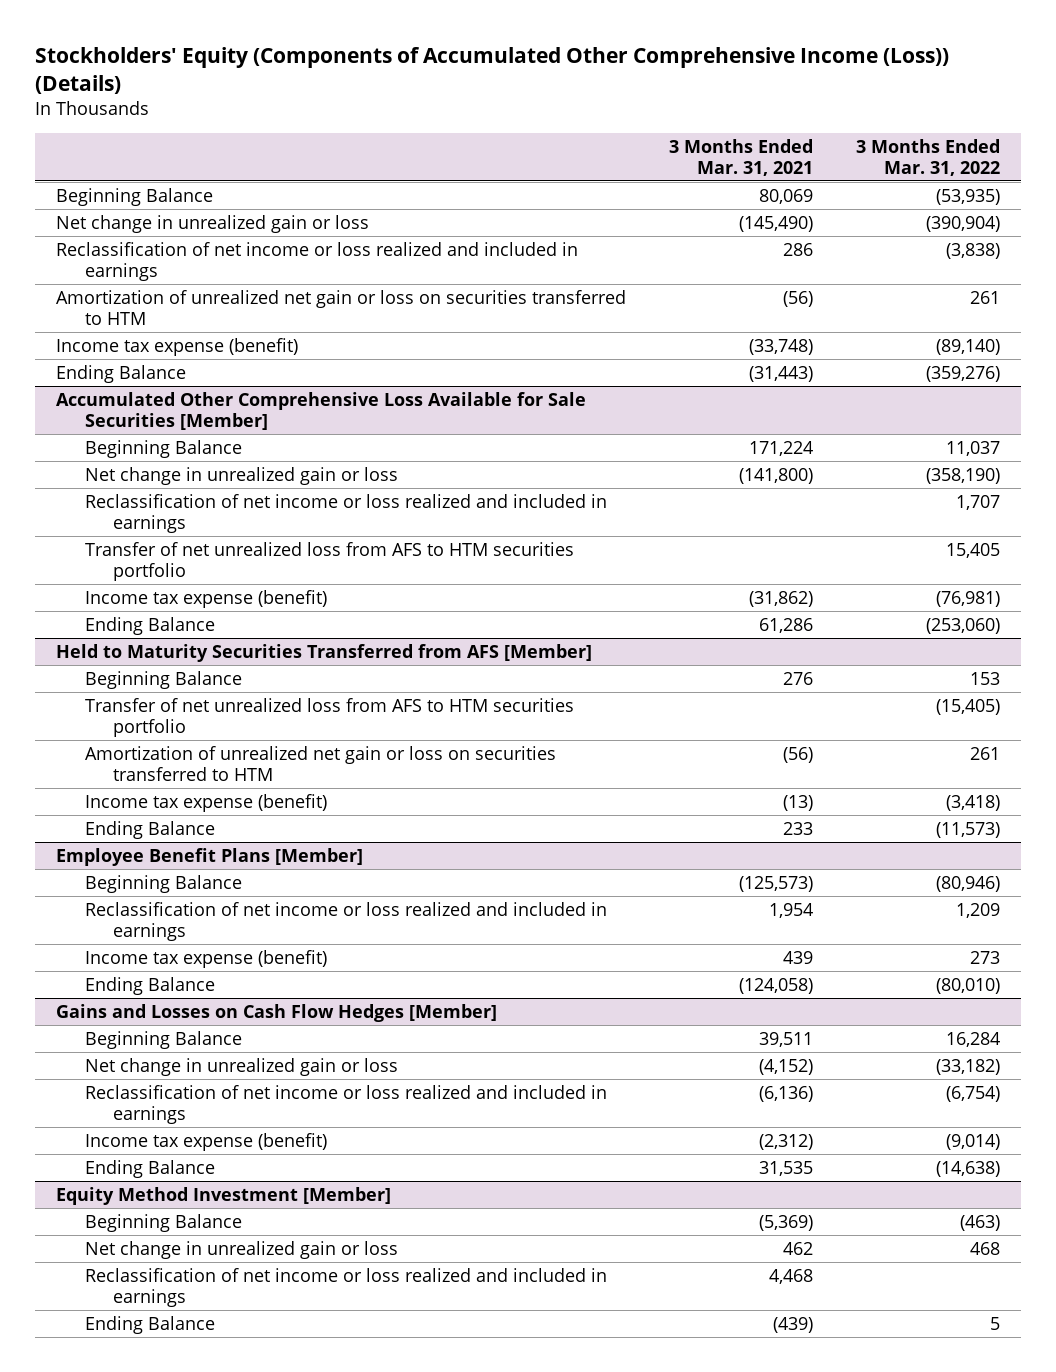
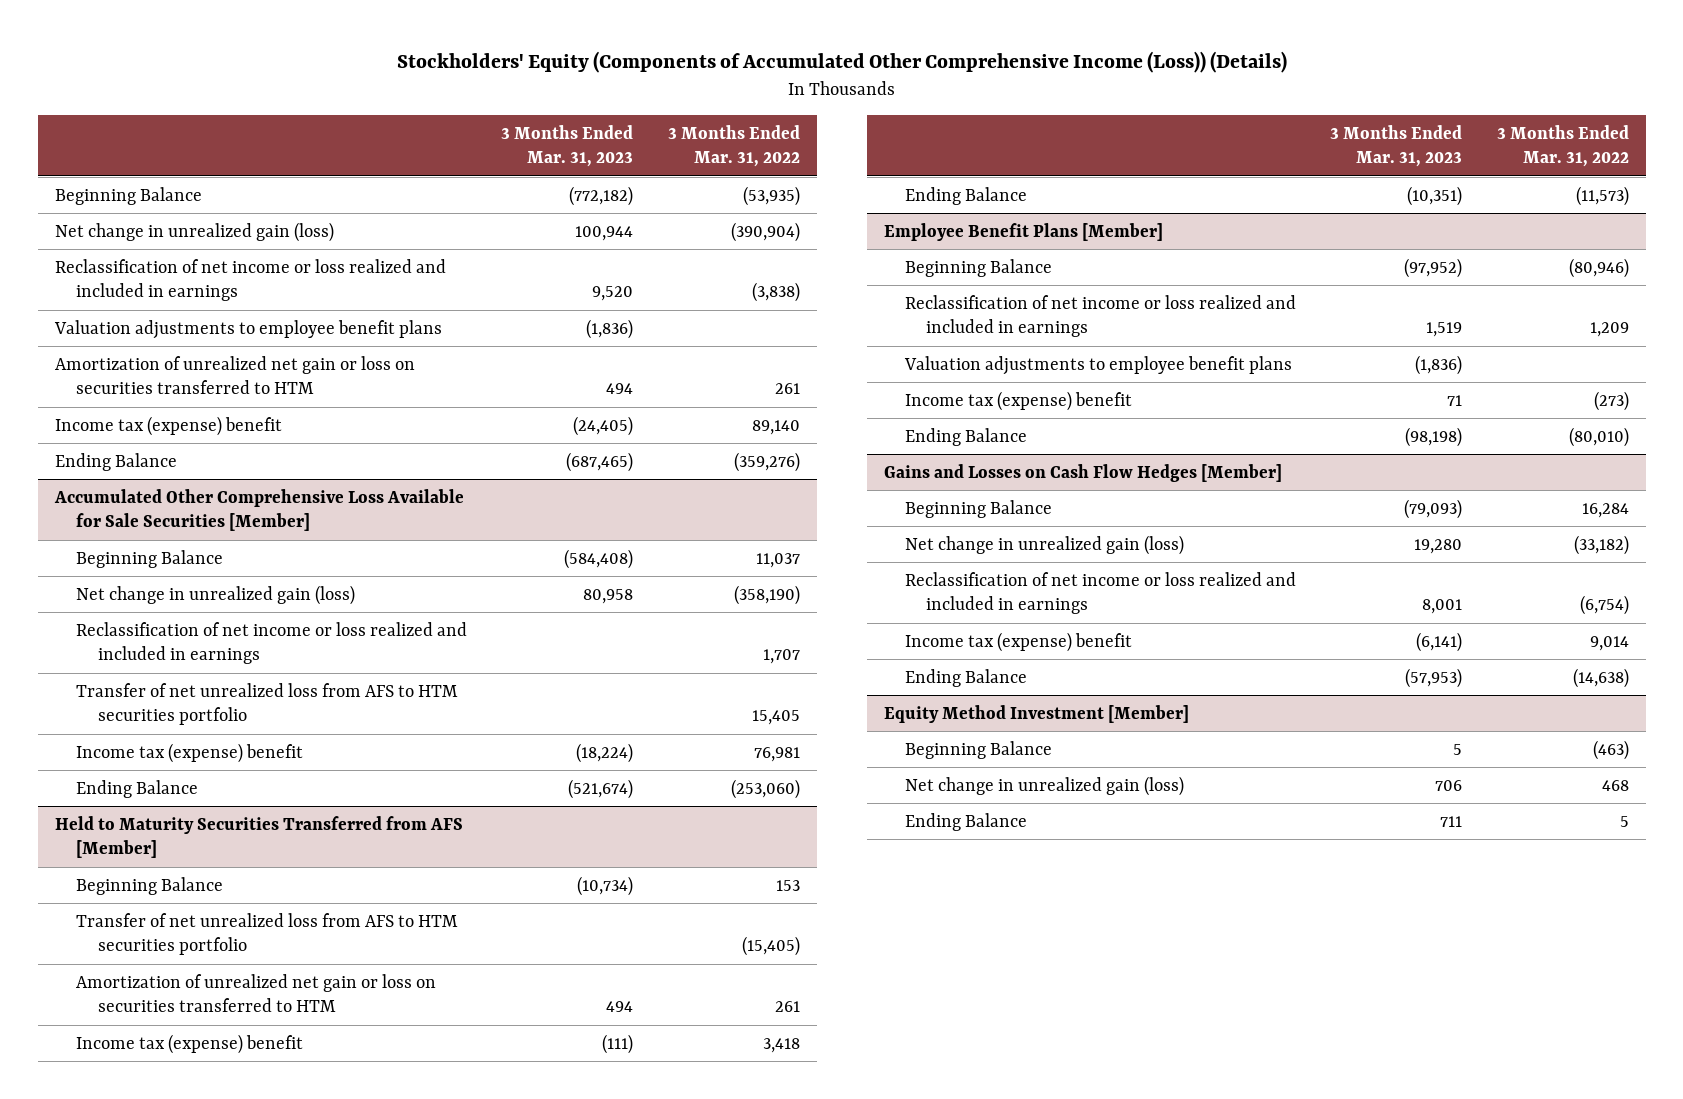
- | 3 Months Ended Mar. 31, 2021 | 3 Months Ended Mar. 31, 2022
+ | 3 Months Ended Mar. 31, 2023 | 3 Months Ended Mar. 31, 2022
- Net change in unrealized gain or loss | (145,490) | (390,904)
+ Net change in unrealized gain (loss) | 100,944 | (390,904)
+ Valuation adjustments to employee benefit plans | (1,836) |
- Income tax expense (benefit) | (33,748) | (89,140)
+ Income tax (expense) benefit | (24,405) | 89,140
@ Accumulated Other Comprehensive Loss Available for Sale Securities [Member]
- Net change in unrealized gain or loss | (141,800) | (358,190)
+ Net change in unrealized gain (loss) | 80,958 | (358,190)
- Income tax expense (benefit) | (31,862) | (76,981)
+ Income tax (expense) benefit | (18,224) | 76,981
@ Held to Maturity Securities Transferred from AFS [Member]
- Income tax expense (benefit) | (13) | (3,418)
+ Income tax (expense) benefit | (111) | 3,418
@ Employee Benefit Plans [Member]
- Income tax expense (benefit) | 439 | 273
+ Valuation adjustments to employee benefit plans | (1,836) |
+ Income tax (expense) benefit | 71 | (273)
@ Gains and Losses on Cash Flow Hedges [Member]
- Net change in unrealized gain or loss | (4,152) | (33,182)
+ Net change in unrealized gain (loss) | 19,280 | (33,182)
- Income tax expense (benefit) | (2,312) | (9,014)
+ Income tax (expense) benefit | (6,141) | 9,014
@ Equity Method Investment [Member]
- Net change in unrealized gain or loss | 462 | 468
- Reclassification of net income or loss realized and included in earnings | 4,468 |
+ Net change in unrealized gain (loss) | 706 | 468

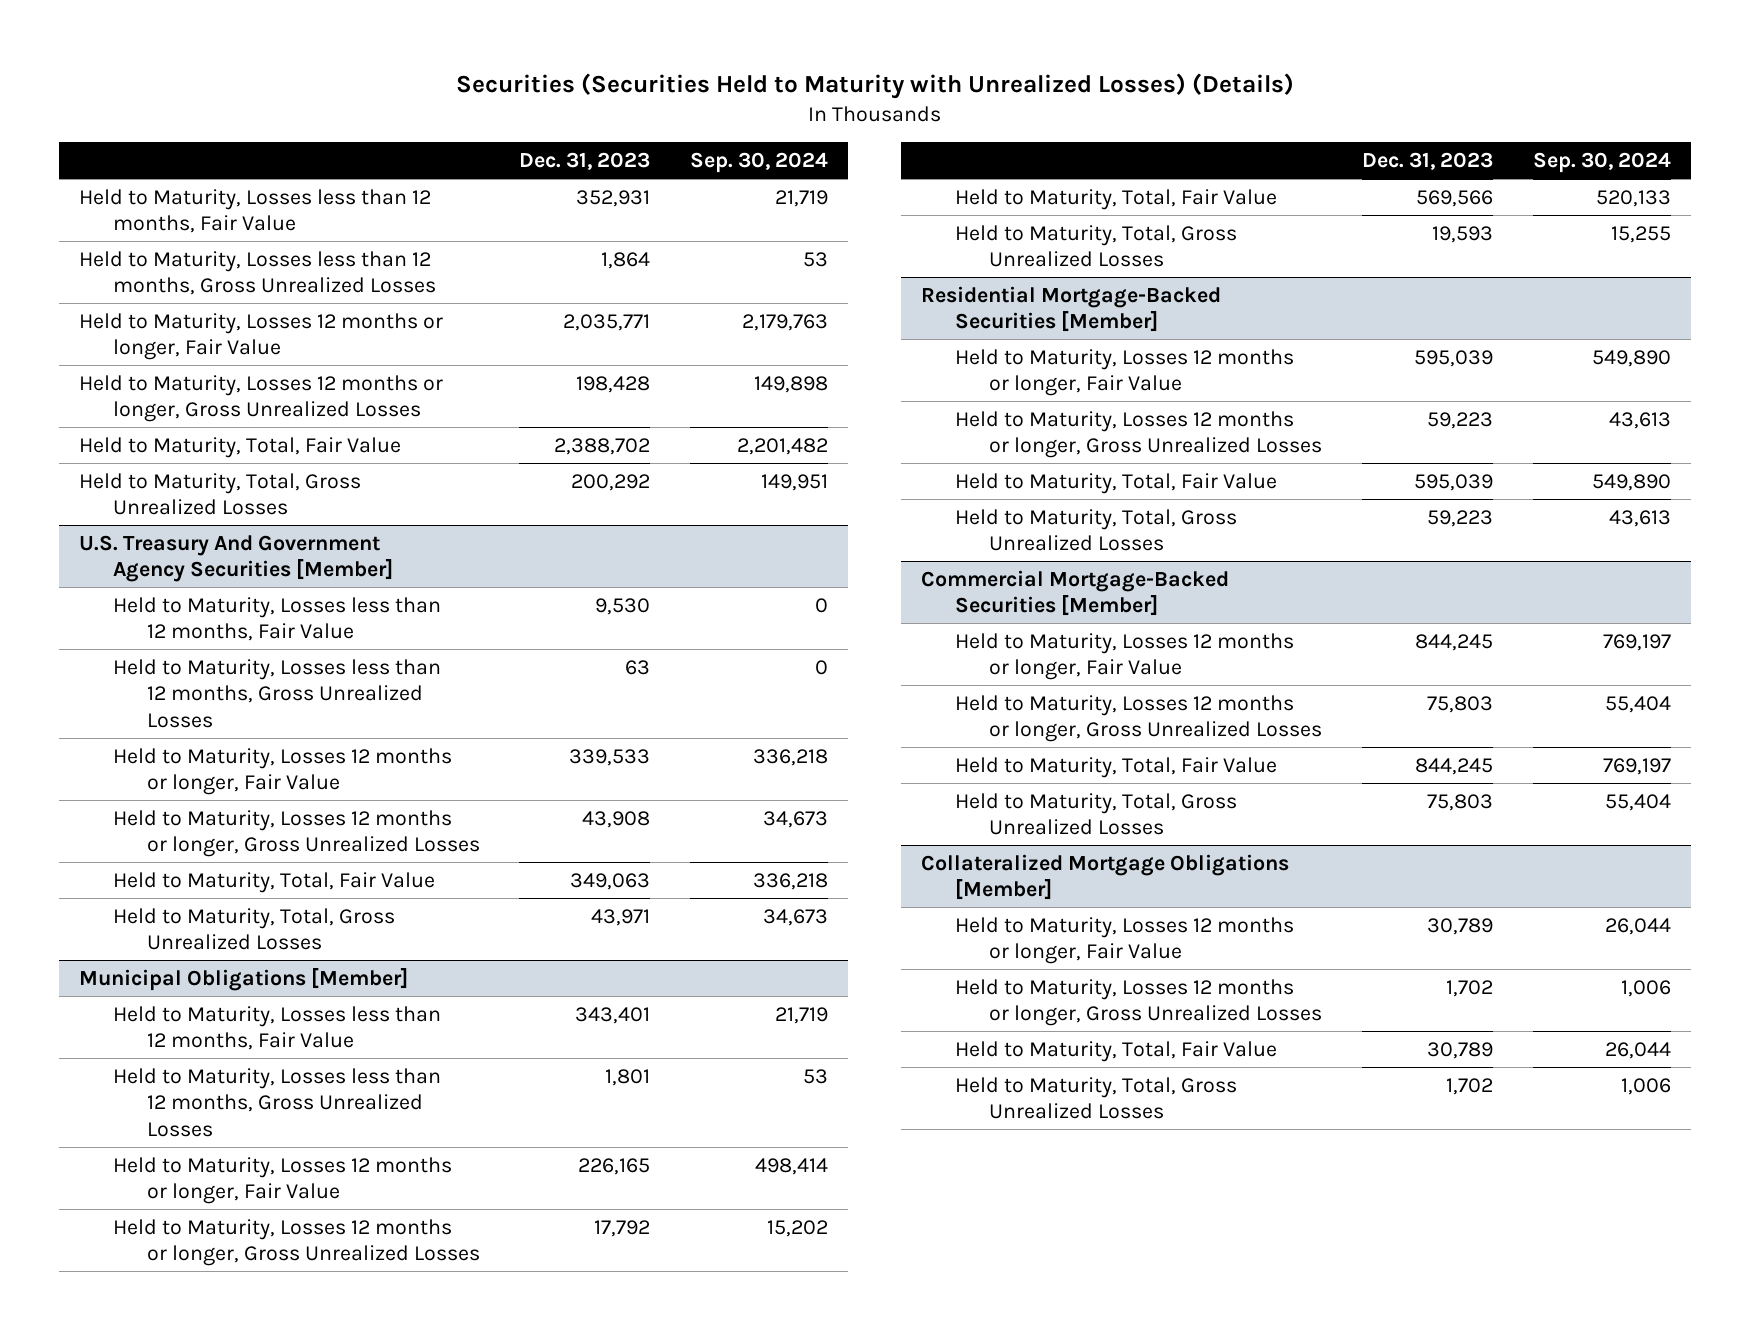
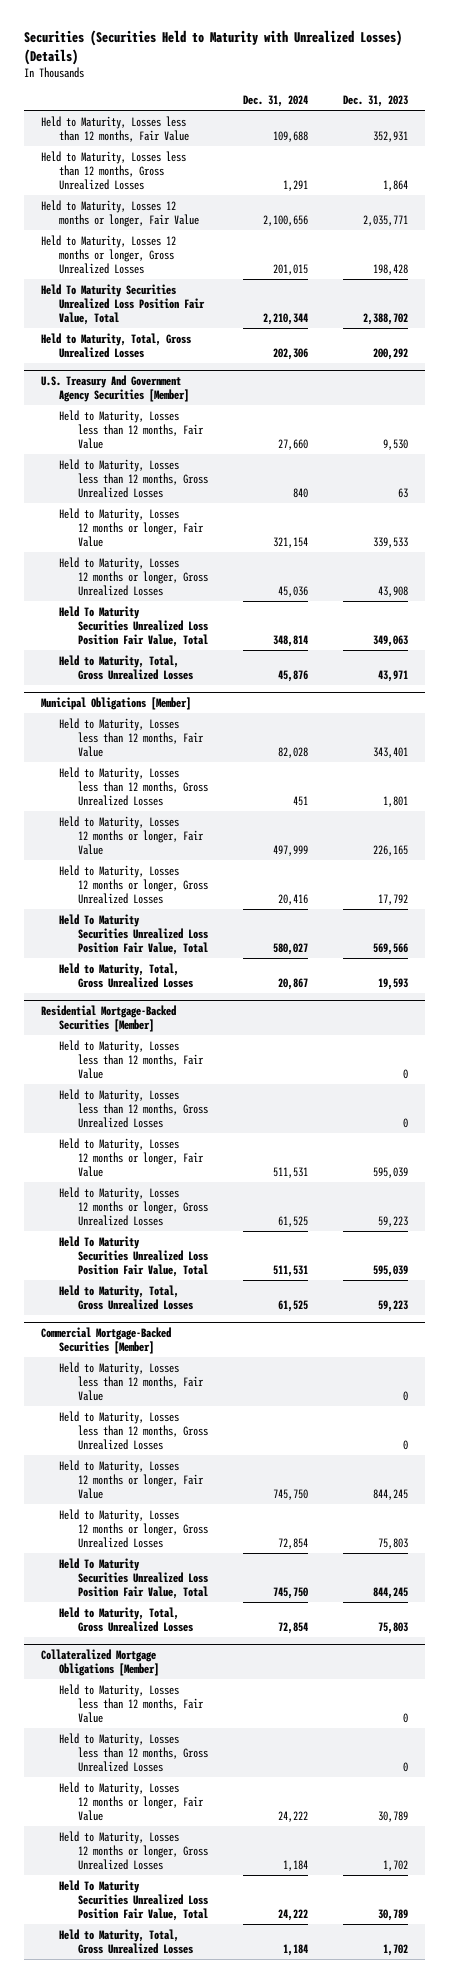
- | Dec. 31, 2023 | Sep. 30, 2024
+ | Dec. 31, 2024 | Dec. 31, 2023
- Held to Maturity, Total, Fair Value | 2,388,702 | 2,201,482
+ Held To Maturity Securities Unrealized Loss Position Fair Value, Total | 2,210,344 | 2,388,702
@ U.S. Treasury And Government Agency Securities [Member]
- Held to Maturity, Total, Fair Value | 349,063 | 336,218
+ Held To Maturity Securities Unrealized Loss Position Fair Value, Total | 348,814 | 349,063
@ Municipal Obligations [Member]
- Held to Maturity, Total, Fair Value | 569,566 | 520,133
+ Held To Maturity Securities Unrealized Loss Position Fair Value, Total | 580,027 | 569,566
@ Residential Mortgage-Backed Securities [Member]
+ Held to Maturity, Losses less than 12 months, Fair Value | | 0
+ Held to Maturity, Losses less than 12 months, Gross Unrealized Losses | | 0
- Held to Maturity, Total, Fair Value | 595,039 | 549,890
+ Held To Maturity Securities Unrealized Loss Position Fair Value, Total | 511,531 | 595,039
@ Commercial Mortgage-Backed Securities [Member]
+ Held to Maturity, Losses less than 12 months, Fair Value | | 0
+ Held to Maturity, Losses less than 12 months, Gross Unrealized Losses | | 0
- Held to Maturity, Total, Fair Value | 844,245 | 769,197
+ Held To Maturity Securities Unrealized Loss Position Fair Value, Total | 745,750 | 844,245
@ Collateralized Mortgage Obligations [Member]
+ Held to Maturity, Losses less than 12 months, Fair Value | | 0
+ Held to Maturity, Losses less than 12 months, Gross Unrealized Losses | | 0
- Held to Maturity, Total, Fair Value | 30,789 | 26,044
+ Held To Maturity Securities Unrealized Loss Position Fair Value, Total | 24,222 | 30,789

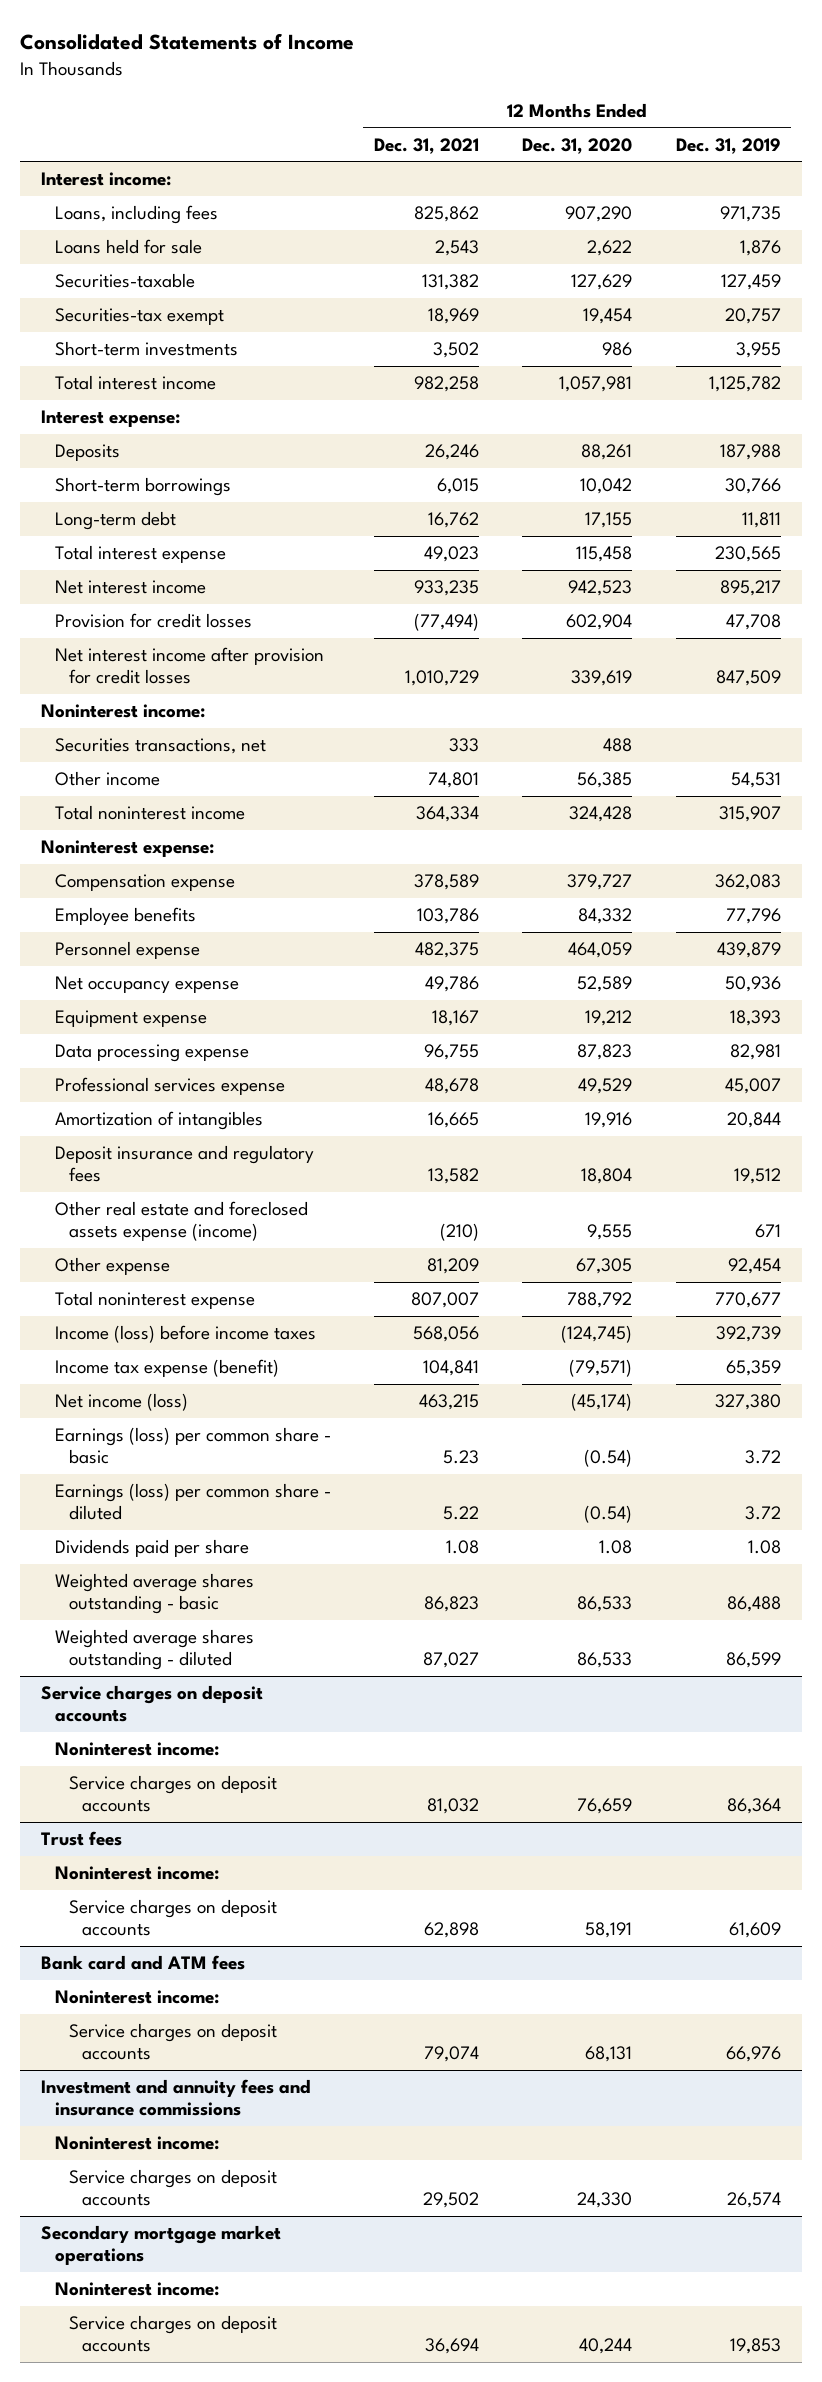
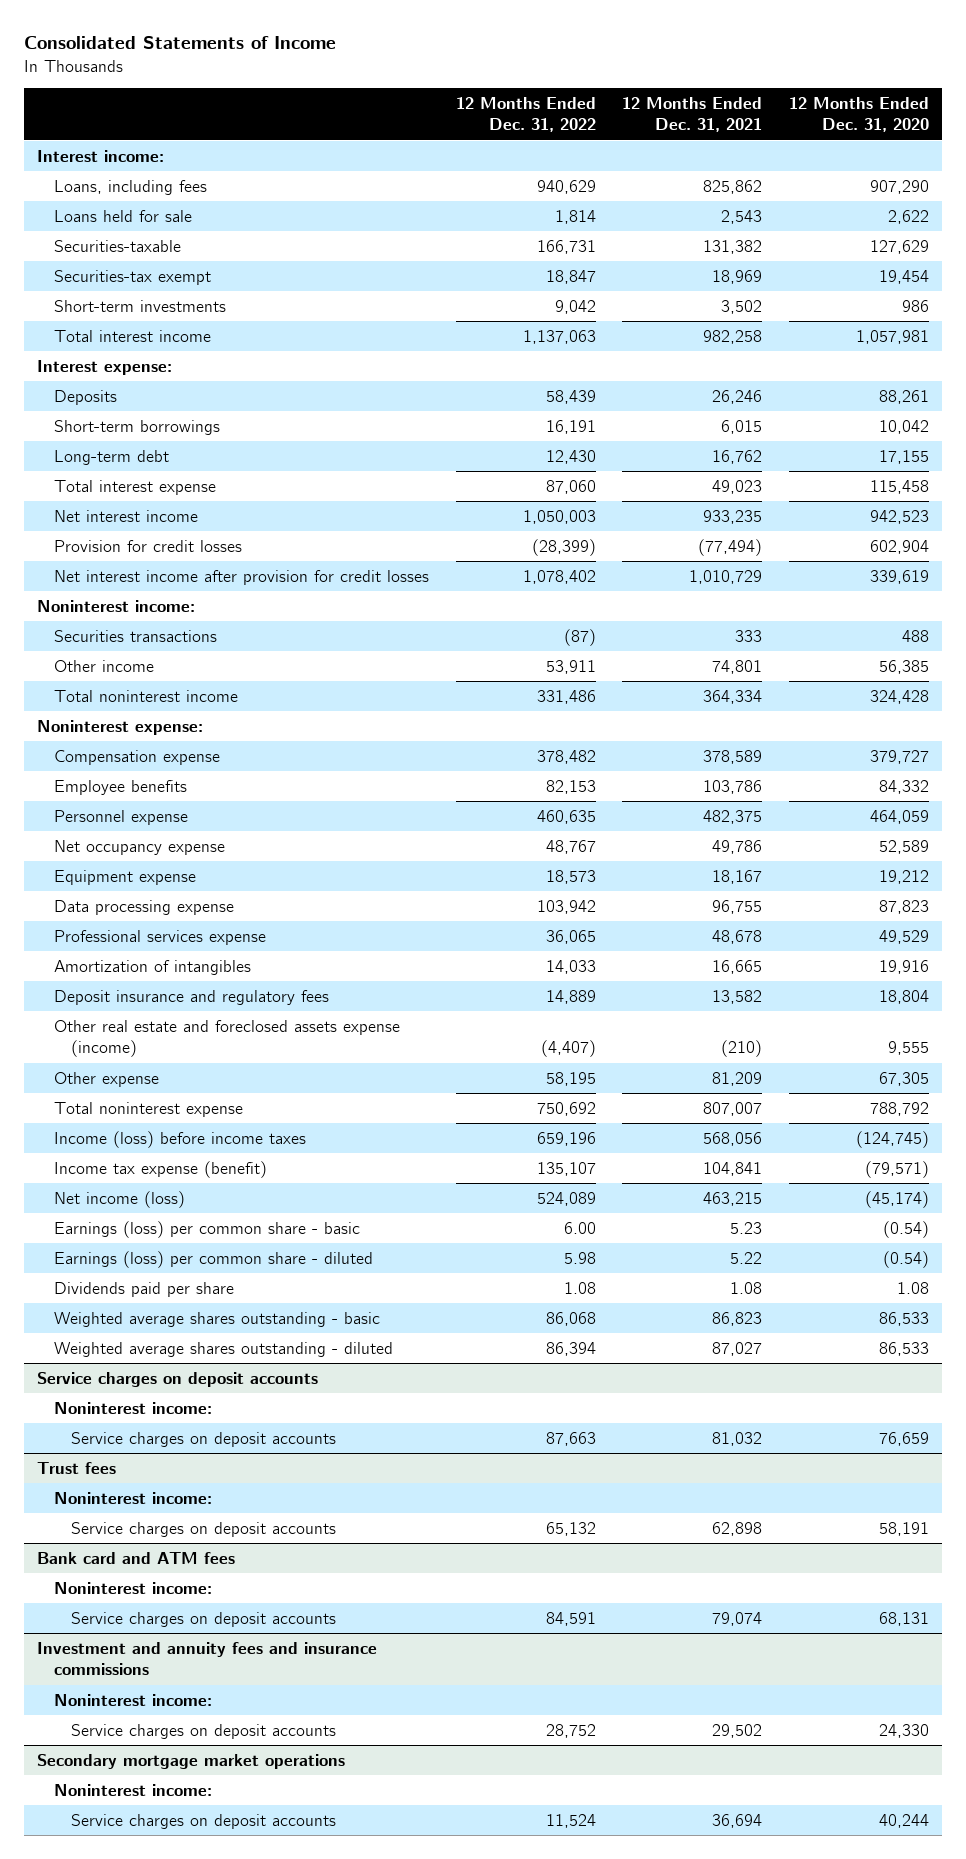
- | 12 Months Ended Dec. 31, 2021 | 12 Months Ended Dec. 31, 2020 | 12 Months Ended Dec. 31, 2019
+ | 12 Months Ended Dec. 31, 2022 | 12 Months Ended Dec. 31, 2021 | 12 Months Ended Dec. 31, 2020
- Securities transactions, net | 333 | 488 |
+ Securities transactions | (87) | 333 | 488

